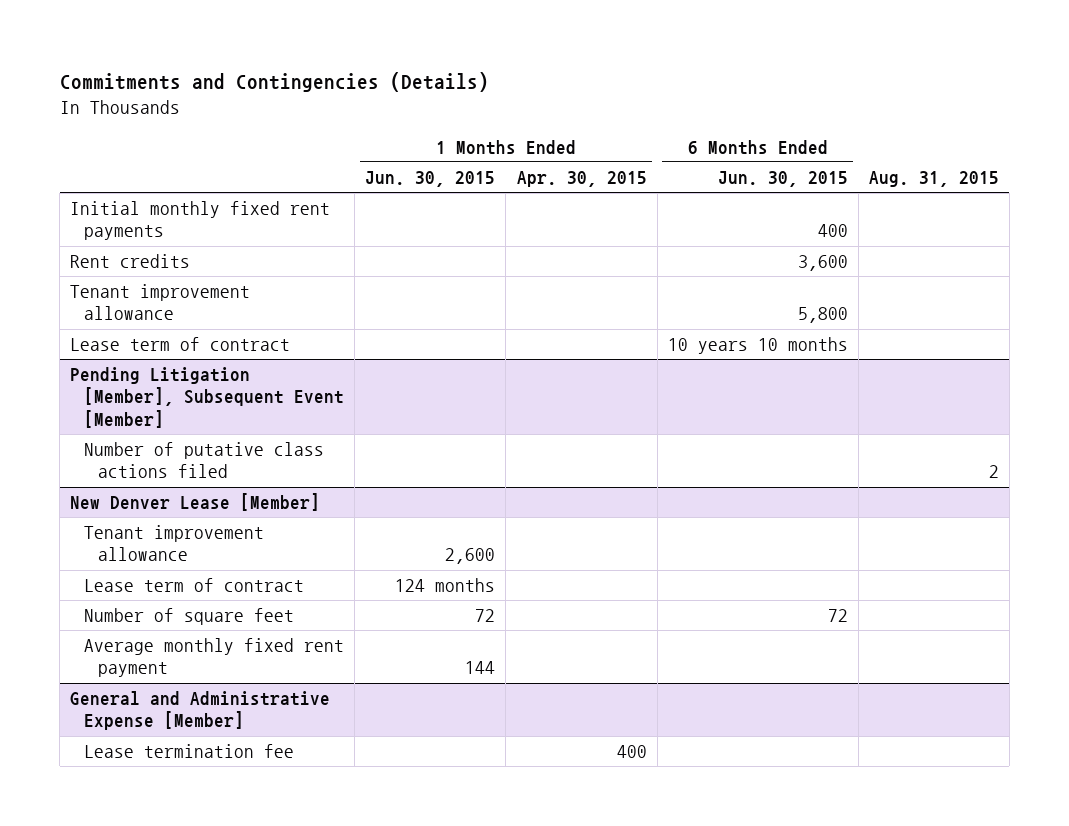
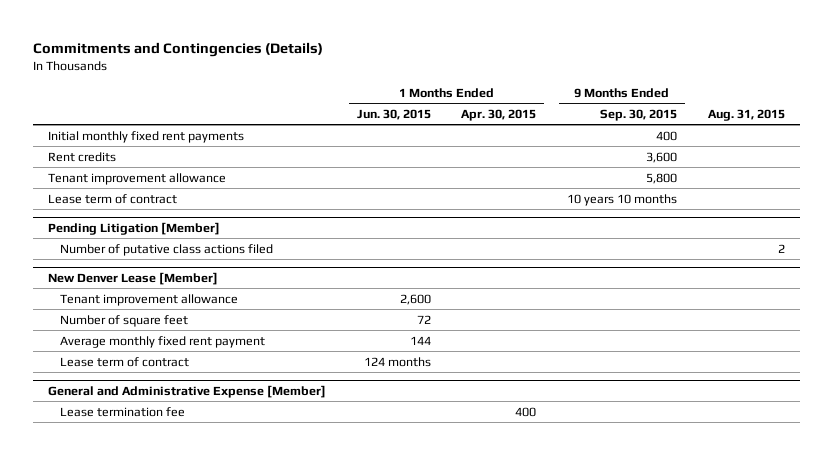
- | 1 Months Ended Jun. 30, 2015 | 1 Months Ended Apr. 30, 2015 | 6 Months Ended Jun. 30, 2015 | Aug. 31, 2015
+ | 1 Months Ended Jun. 30, 2015 | 1 Months Ended Apr. 30, 2015 | 9 Months Ended Sep. 30, 2015 | Aug. 31, 2015
- Pending Litigation [Member], Subsequent Event [Member]
+ Pending Litigation [Member]
@ New Denver Lease [Member]
moved down: Lease term of contract | 124 months | | |

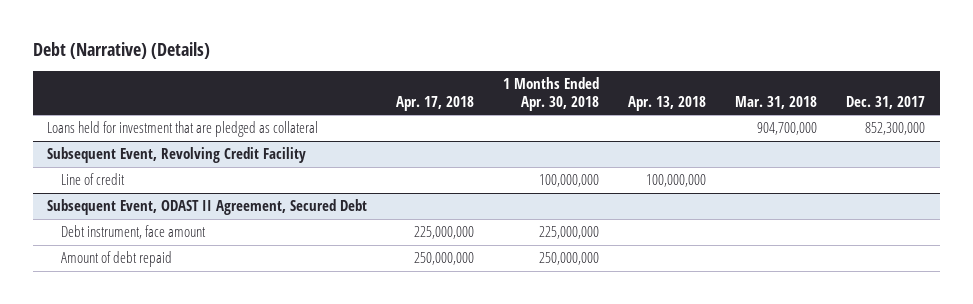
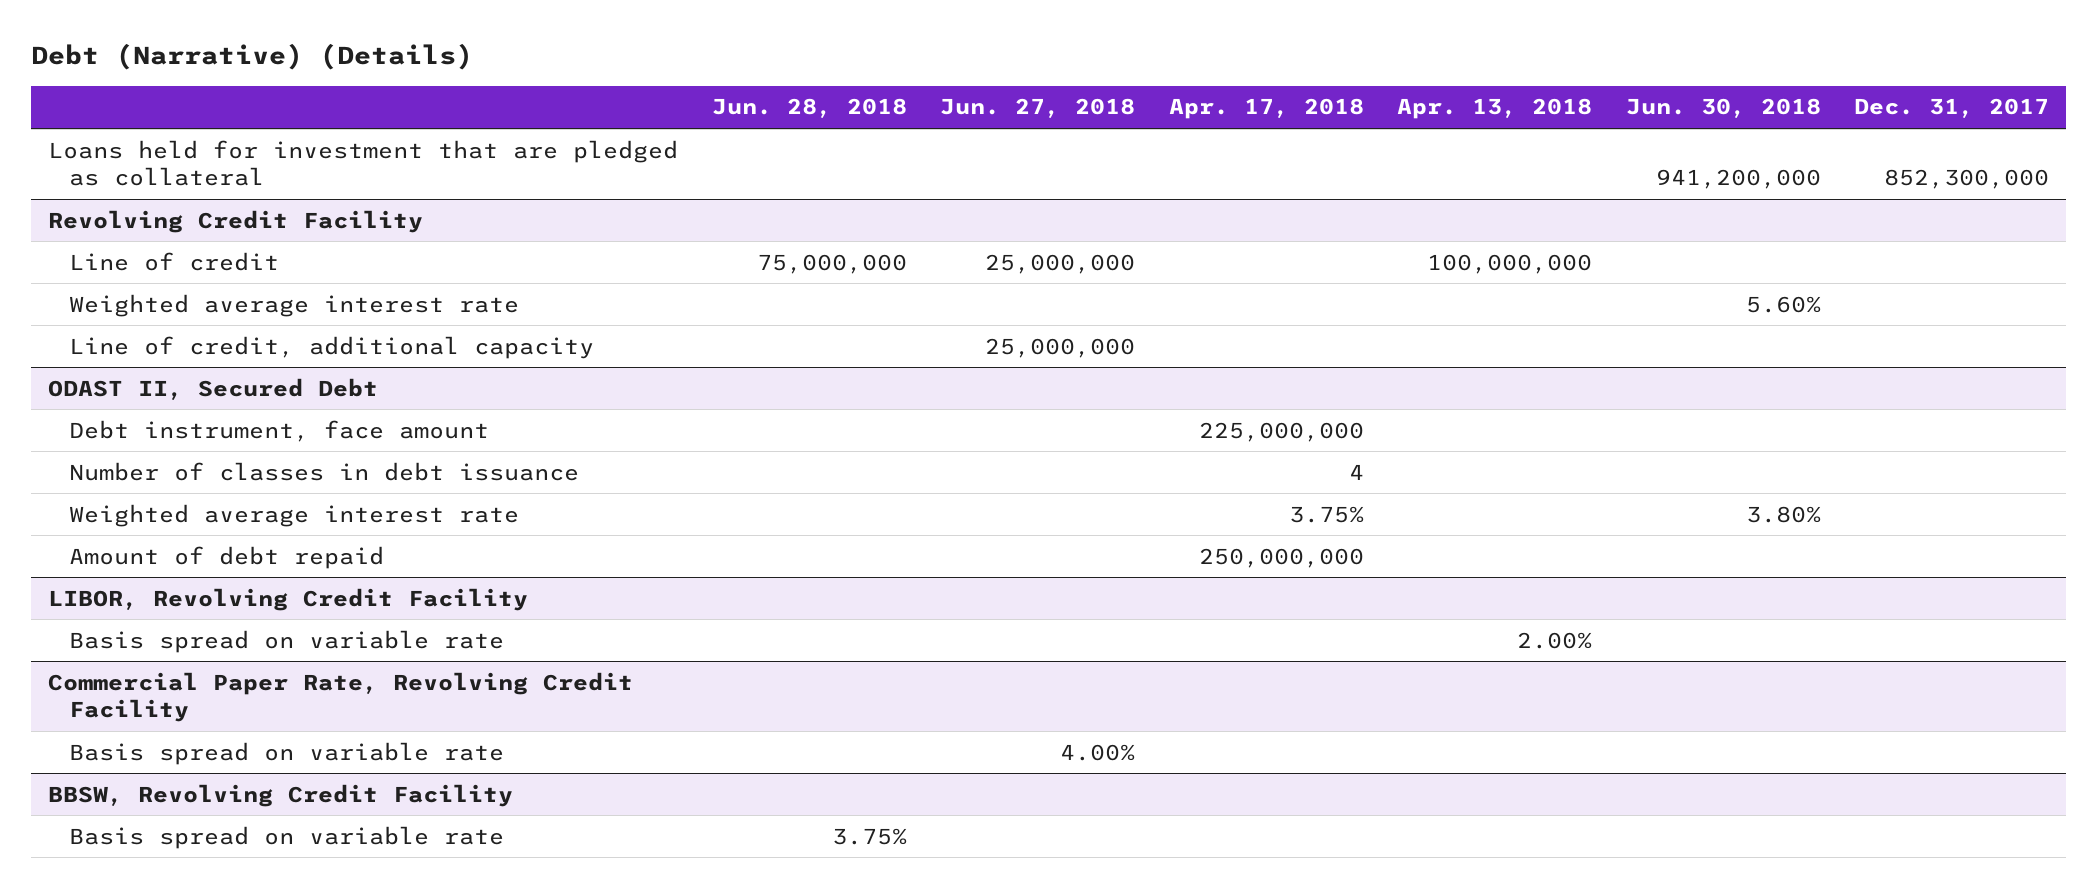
- | Apr. 17, 2018 | 1 Months Ended Apr. 30, 2018 | Apr. 13, 2018 | Mar. 31, 2018 | Dec. 31, 2017
+ | Jun. 28, 2018 | Jun. 27, 2018 | Apr. 17, 2018 | Apr. 13, 2018 | Jun. 30, 2018 | Dec. 31, 2017
- Subsequent Event, Revolving Credit Facility
+ Revolving Credit Facility
- Subsequent Event, ODAST II Agreement, Secured Debt
+ Weighted average interest rate | | | | | 5.60% |
+ Line of credit, additional capacity | | 25,000,000 | | | |
+ ODAST II, Secured Debt
+ Number of classes in debt issuance | | | 4 | | |
+ Weighted average interest rate | | | 3.75% | | 3.80% |
+ LIBOR, Revolving Credit Facility
+ Basis spread on variable rate | | | | 2.00% | |
+ Commercial Paper Rate, Revolving Credit Facility
+ Basis spread on variable rate | | 4.00% | | | |
+ BBSW, Revolving Credit Facility
+ Basis spread on variable rate | 3.75% | | | | |

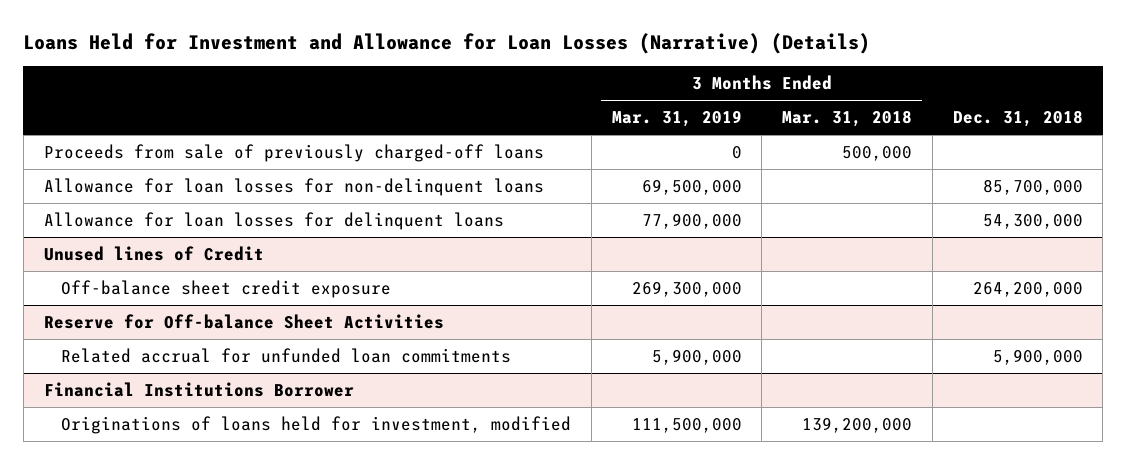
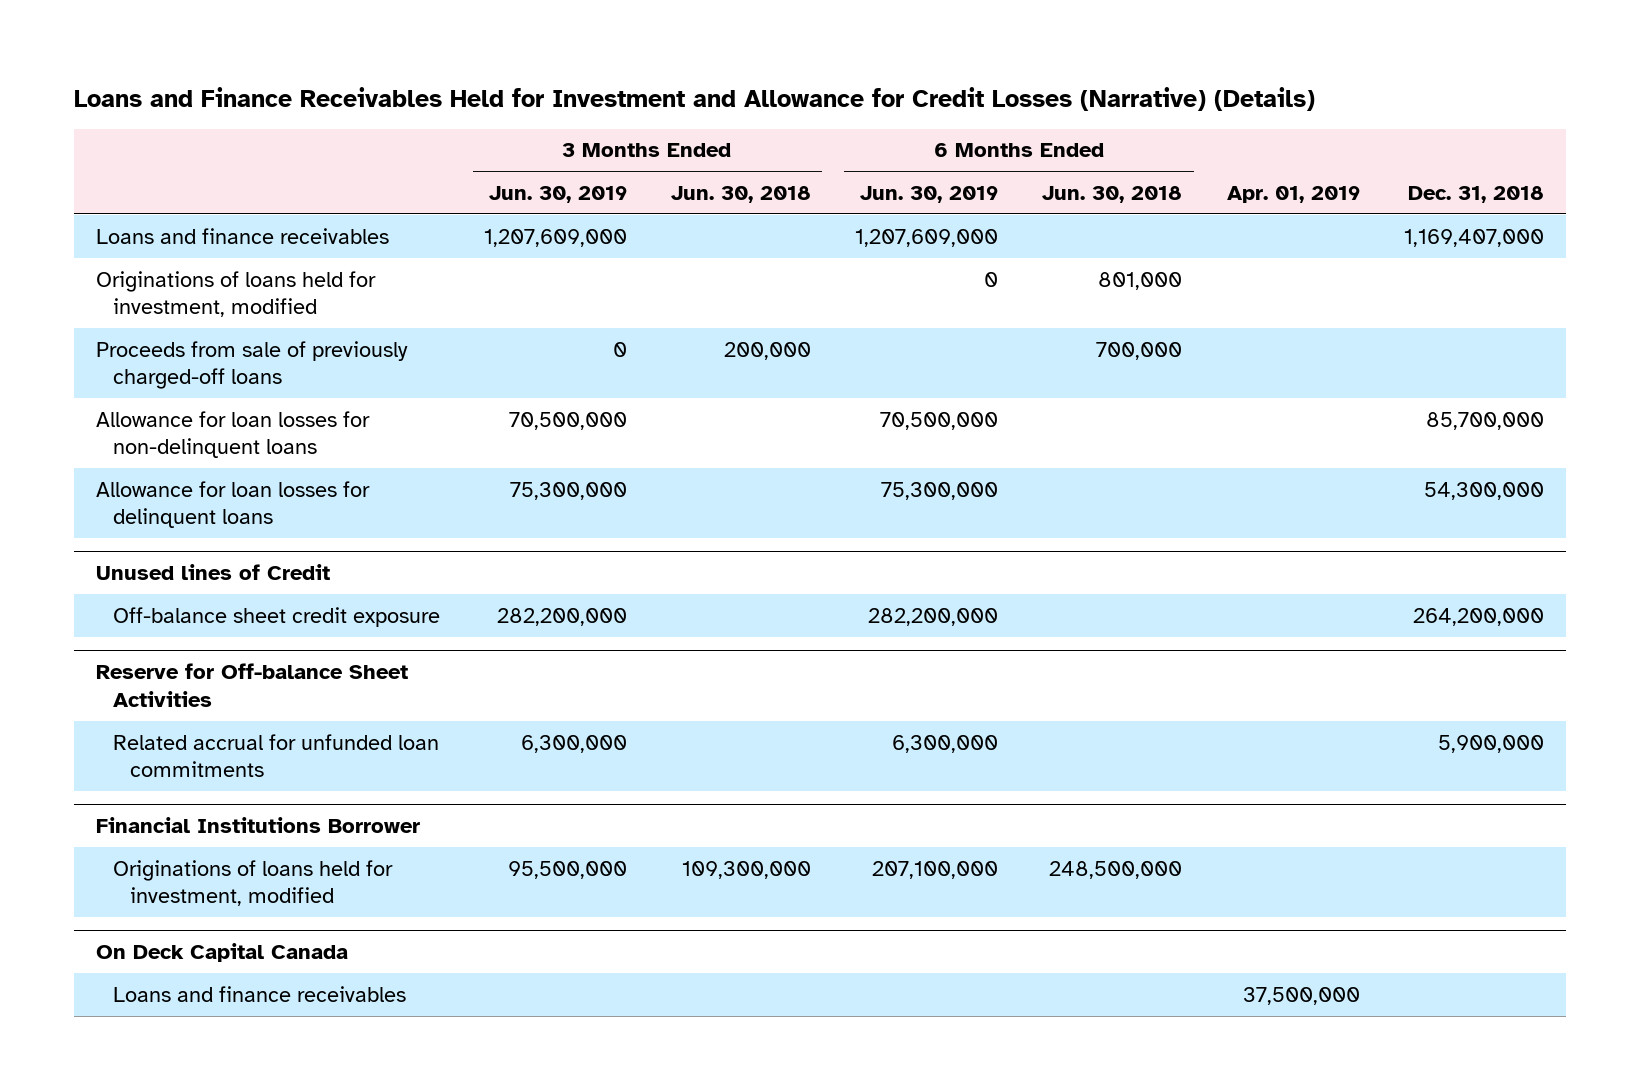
- Loans Held for Investment and Allowance for Loan Losses (Narrative) (Details)
+ Loans and Finance Receivables Held for Investment and Allowance for Credit Losses (Narrative) (Details)
- | 3 Months Ended Mar. 31, 2019 | 3 Months Ended Mar. 31, 2018 | Dec. 31, 2018
+ | 3 Months Ended Jun. 30, 2019 | 3 Months Ended Jun. 30, 2018 | 6 Months Ended Jun. 30, 2019 | 6 Months Ended Jun. 30, 2018 | Apr. 01, 2019 | Dec. 31, 2018
+ Loans and finance receivables | 1,207,609,000 | | 1,207,609,000 | | | 1,169,407,000
+ Originations of loans held for investment, modified | | | 0 | 801,000 | |
+ On Deck Capital Canada
+ Loans and finance receivables | | | | | 37,500,000 |

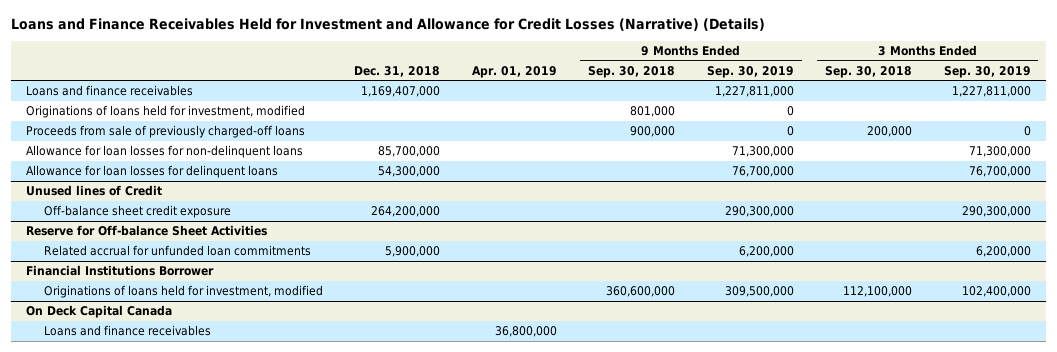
- | 3 Months Ended Jun. 30, 2019 | 3 Months Ended Jun. 30, 2018 | 6 Months Ended Jun. 30, 2019 | 6 Months Ended Jun. 30, 2018 | Apr. 01, 2019 | Dec. 31, 2018
+ | Dec. 31, 2018 | Apr. 01, 2019 | 9 Months Ended Sep. 30, 2018 | 9 Months Ended Sep. 30, 2019 | 3 Months Ended Sep. 30, 2018 | 3 Months Ended Sep. 30, 2019
@ On Deck Capital Canada
- Loans and finance receivables | | | | | 37,500,000 |
+ Loans and finance receivables | | 36,800,000 | | | |

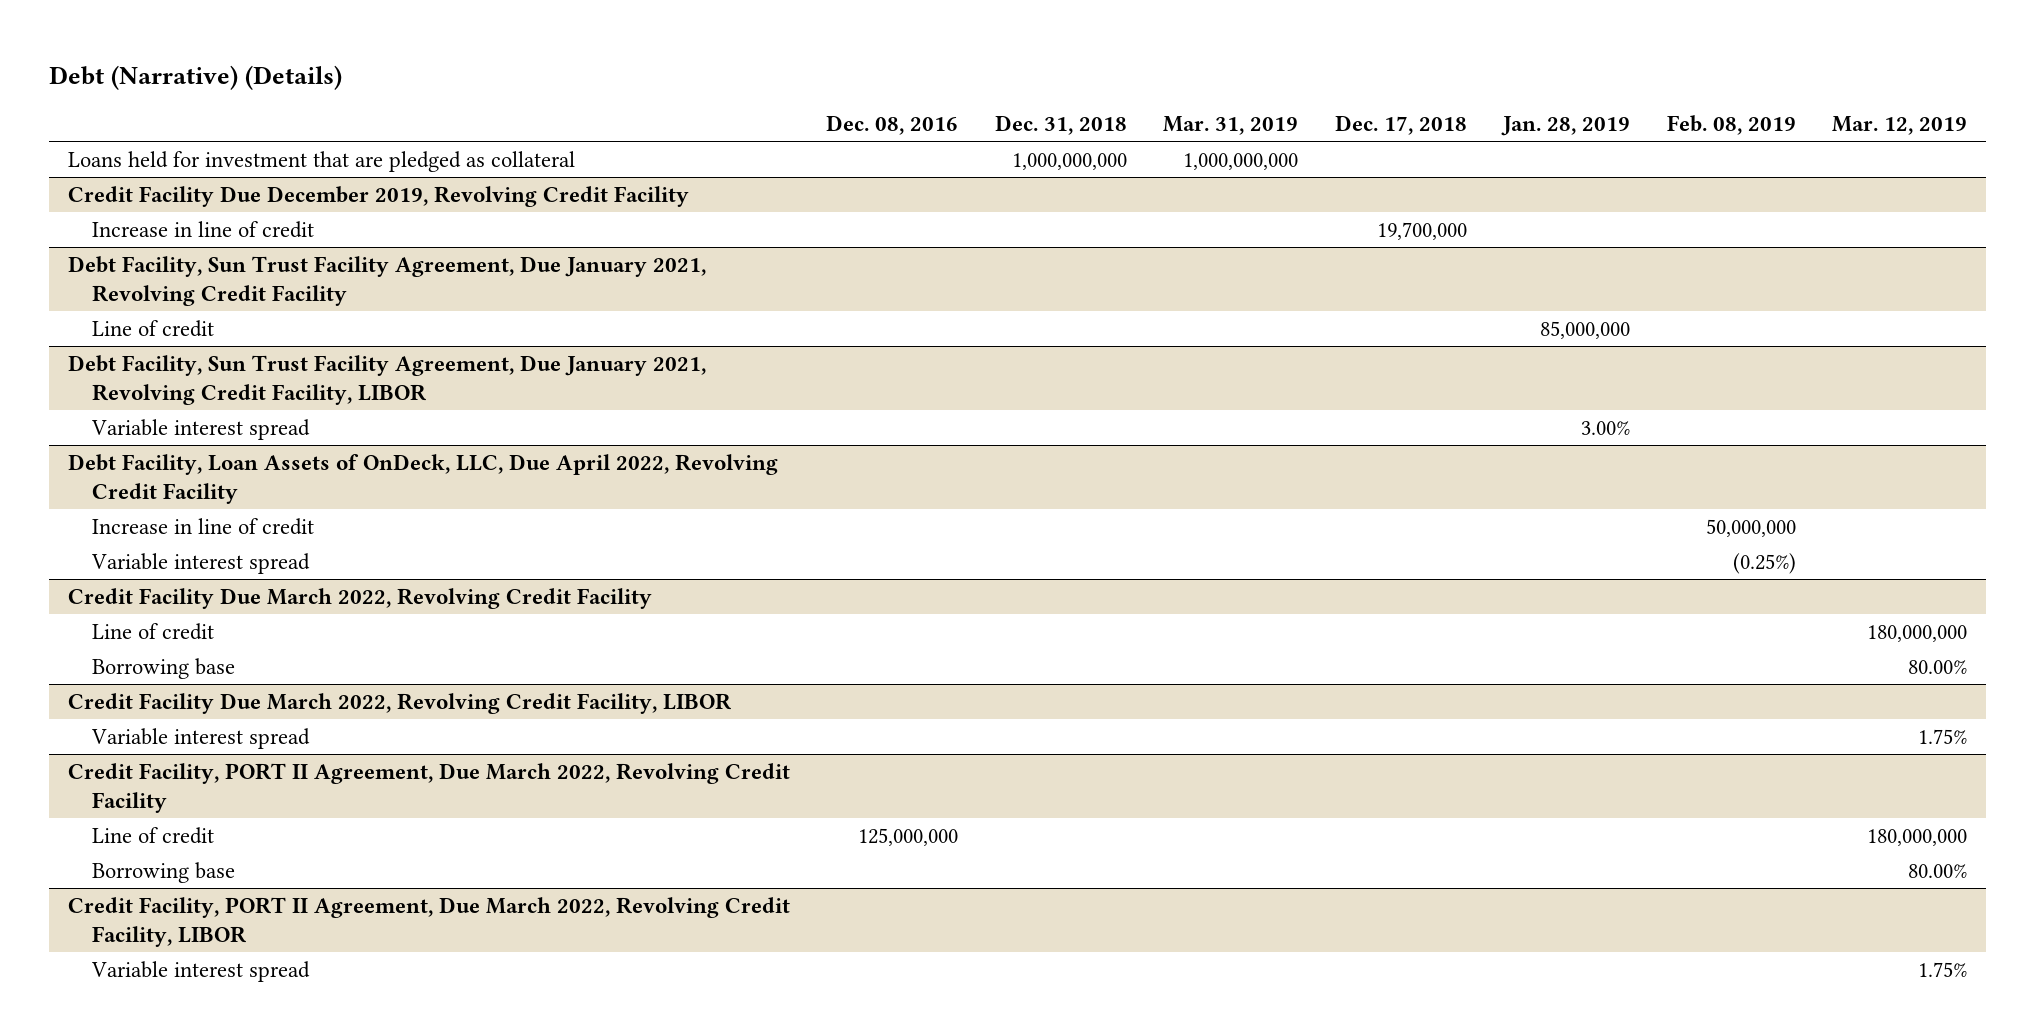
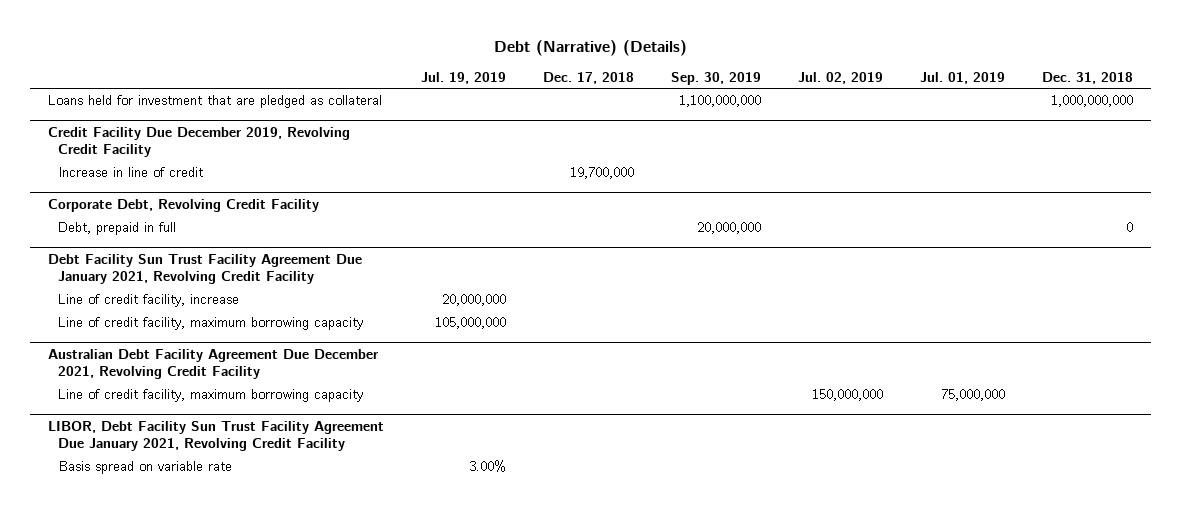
- | Dec. 08, 2016 | Dec. 31, 2018 | Mar. 31, 2019 | Dec. 17, 2018 | Jan. 28, 2019 | Feb. 08, 2019 | Mar. 12, 2019
+ | Jul. 19, 2019 | Dec. 17, 2018 | Sep. 30, 2019 | Jul. 02, 2019 | Jul. 01, 2019 | Dec. 31, 2018
- Debt Facility, Sun Trust Facility Agreement, Due January 2021, Revolving Credit Facility
- Line of credit | | | | | 85,000,000 | |
- Debt Facility, Sun Trust Facility Agreement, Due January 2021, Revolving Credit Facility, LIBOR
- Variable interest spread | | | | | 3.00% | |
- Debt Facility, Loan Assets of OnDeck, LLC, Due April 2022, Revolving Credit Facility
- Increase in line of credit | | | | | | 50,000,000 |
- Variable interest spread | | | | | | (0.25%) |
- Credit Facility Due March 2022, Revolving Credit Facility
- Line of credit | | | | | | | 180,000,000
- Borrowing base | | | | | | | 80.00%
- Credit Facility Due March 2022, Revolving Credit Facility, LIBOR
- Variable interest spread | | | | | | | 1.75%
- Credit Facility, PORT II Agreement, Due March 2022, Revolving Credit Facility
- Line of credit | 125,000,000 | | | | | | 180,000,000
- Borrowing base | | | | | | | 80.00%
- Credit Facility, PORT II Agreement, Due March 2022, Revolving Credit Facility, LIBOR
- Variable interest spread | | | | | | | 1.75%
+ Corporate Debt, Revolving Credit Facility
+ Debt, prepaid in full | | | 20,000,000 | | | 0
+ Debt Facility Sun Trust Facility Agreement Due January 2021, Revolving Credit Facility
+ Line of credit facility, increase | 20,000,000 | | | | |
+ Line of credit facility, maximum borrowing capacity | 105,000,000 | | | | |
+ Australian Debt Facility Agreement Due December 2021, Revolving Credit Facility
+ Line of credit facility, maximum borrowing capacity | | | | 150,000,000 | 75,000,000 |
+ LIBOR, Debt Facility Sun Trust Facility Agreement Due January 2021, Revolving Credit Facility
+ Basis spread on variable rate | 3.00% | | | | |

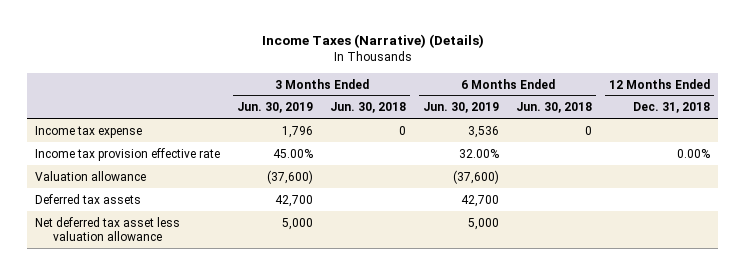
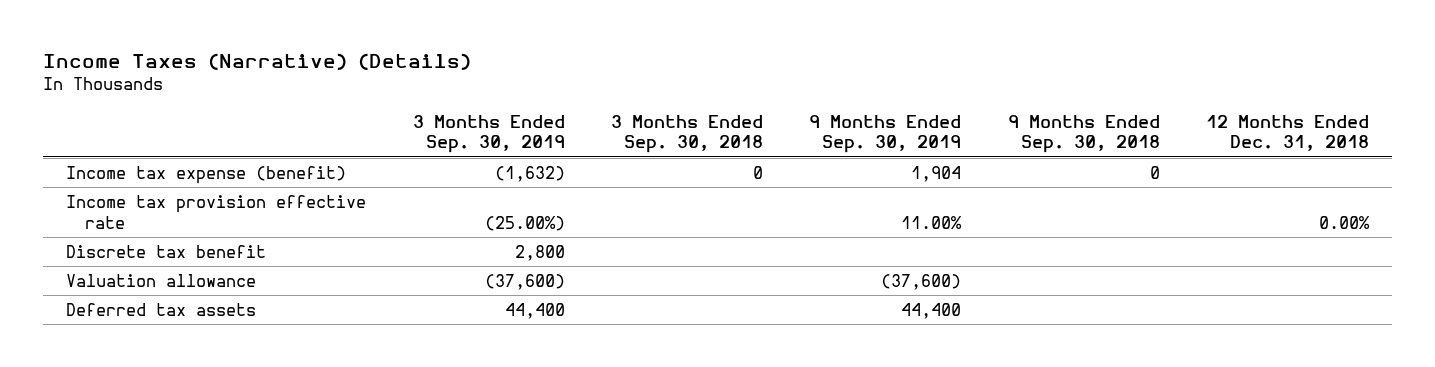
- | 3 Months Ended Jun. 30, 2019 | 3 Months Ended Jun. 30, 2018 | 6 Months Ended Jun. 30, 2019 | 6 Months Ended Jun. 30, 2018 | 12 Months Ended Dec. 31, 2018
+ | 3 Months Ended Sep. 30, 2019 | 3 Months Ended Sep. 30, 2018 | 9 Months Ended Sep. 30, 2019 | 9 Months Ended Sep. 30, 2018 | 12 Months Ended Dec. 31, 2018
- Income tax expense | 1,796 | 0 | 3,536 | 0 |
+ Income tax expense (benefit) | (1,632) | 0 | 1,904 | 0 |
+ Discrete tax benefit | 2,800 | | | |
- Net deferred tax asset less valuation allowance | 5,000 | | 5,000 | |

